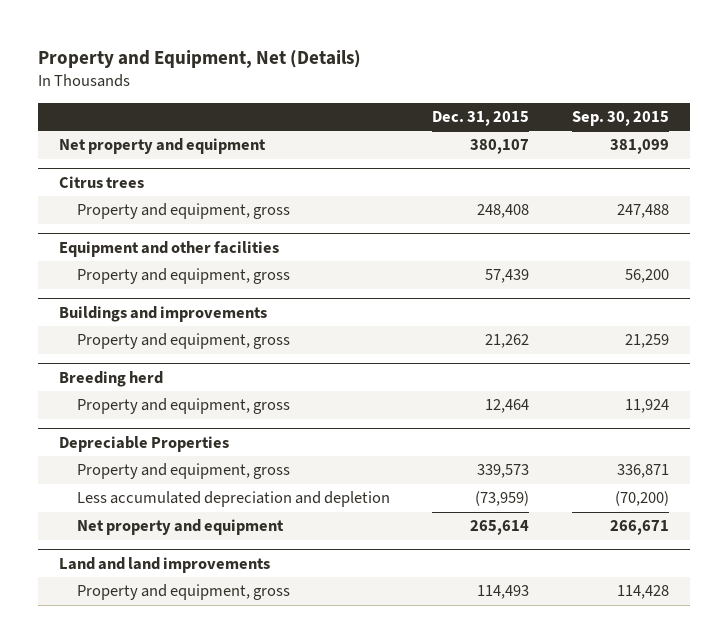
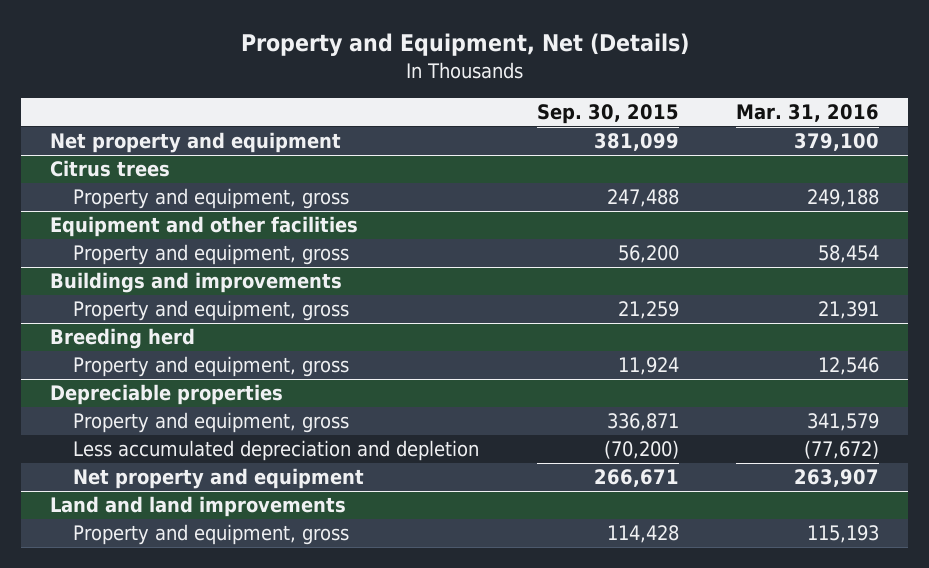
- | Dec. 31, 2015 | Sep. 30, 2015
+ | Sep. 30, 2015 | Mar. 31, 2016
- Depreciable Properties
+ Depreciable properties

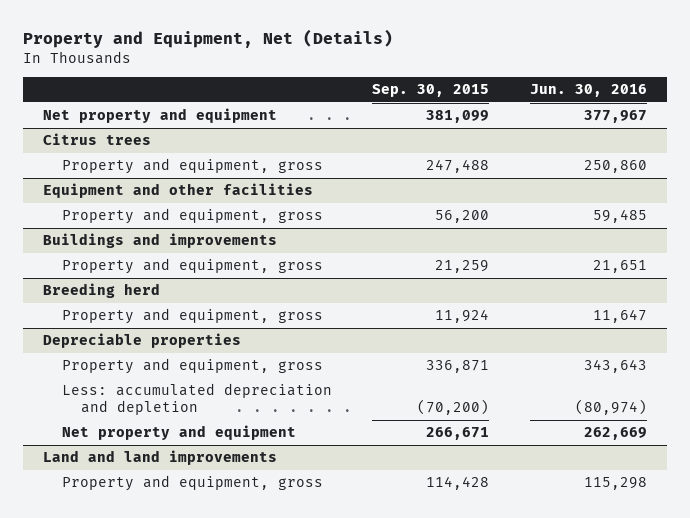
- | Sep. 30, 2015 | Mar. 31, 2016
+ | Sep. 30, 2015 | Jun. 30, 2016
@ Depreciable properties
- Less accumulated depreciation and depletion | (70,200) | (77,672)
+ Less: accumulated depreciation and depletion | (70,200) | (80,974)

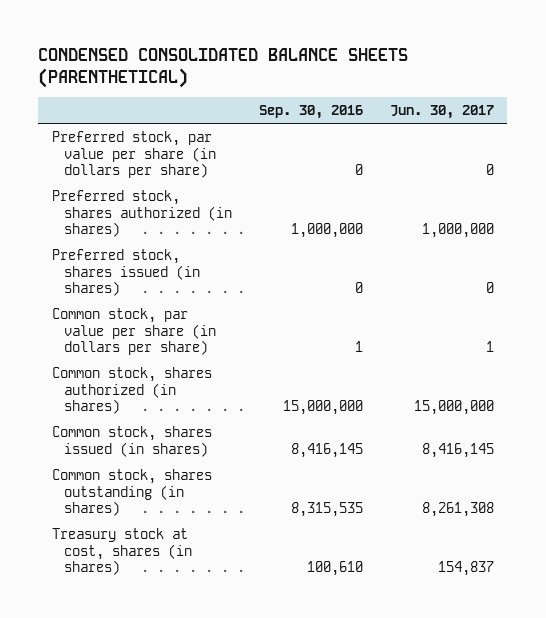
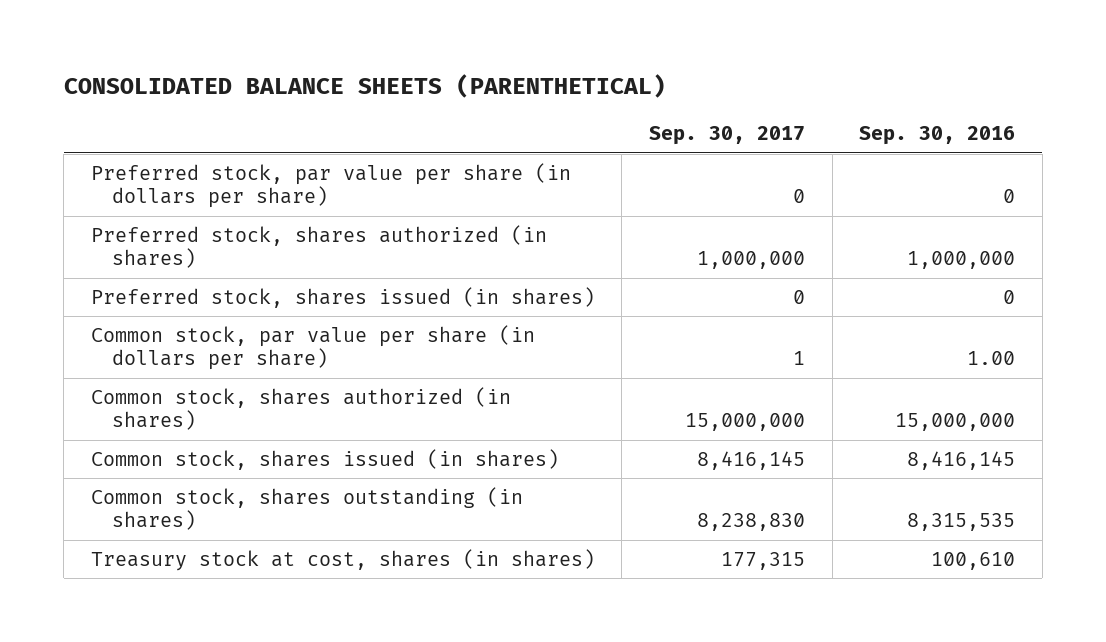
- CONDENSED CONSOLIDATED BALANCE SHEETS (PARENTHETICAL)
+ CONSOLIDATED BALANCE SHEETS (PARENTHETICAL)
- | Sep. 30, 2016 | Jun. 30, 2017
+ | Sep. 30, 2017 | Sep. 30, 2016
- Common stock, par value per share (in dollars per share) | 1 | 1
+ Common stock, par value per share (in dollars per share) | 1 | 1.00

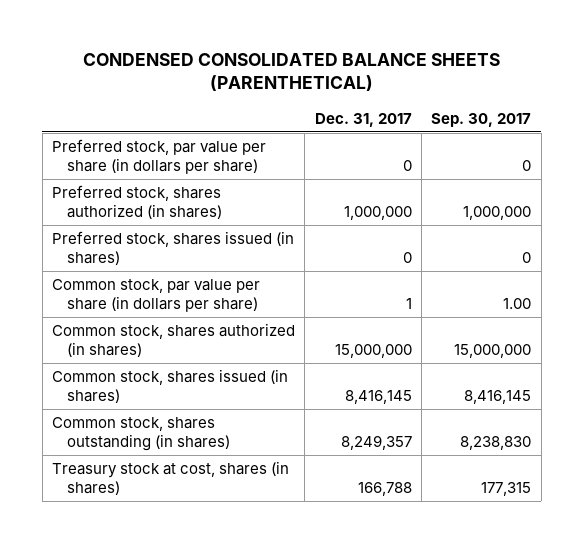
- CONSOLIDATED BALANCE SHEETS (PARENTHETICAL)
+ CONDENSED CONSOLIDATED BALANCE SHEETS (PARENTHETICAL)
- | Sep. 30, 2017 | Sep. 30, 2016
+ | Dec. 31, 2017 | Sep. 30, 2017
- Common stock, par value per share (in dollars per share) | 1 | 1.00
+ Common stock, par value per share (in dollars per share) | 1 | 1.00

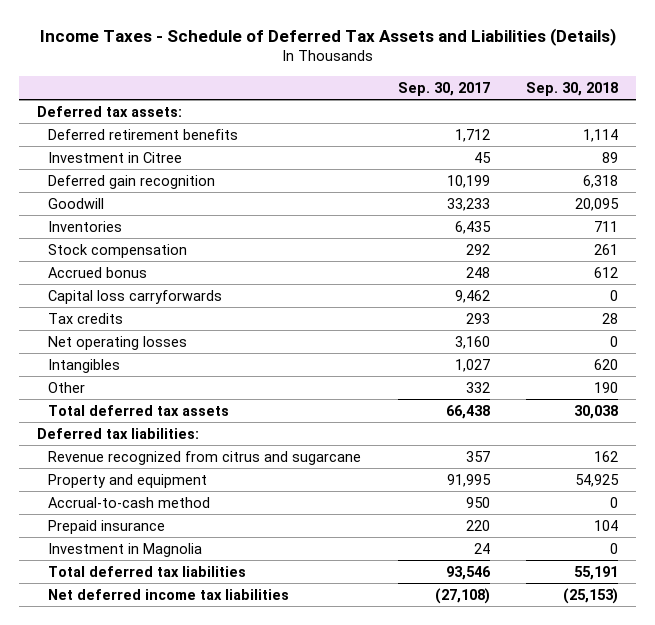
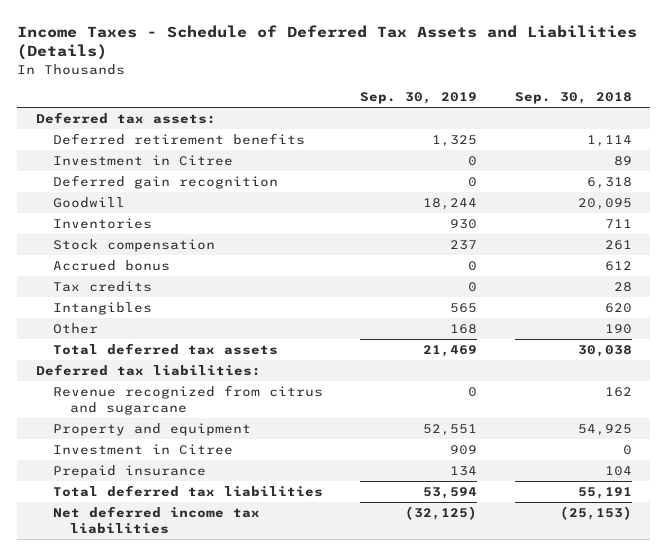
- | Sep. 30, 2017 | Sep. 30, 2018
+ | Sep. 30, 2019 | Sep. 30, 2018
- Capital loss carryforwards | 9,462 | 0
- Net operating losses | 3,160 | 0
- Accrual-to-cash method | 950 | 0
+ Investment in Citree | 909 | 0
- Investment in Magnolia | 24 | 0

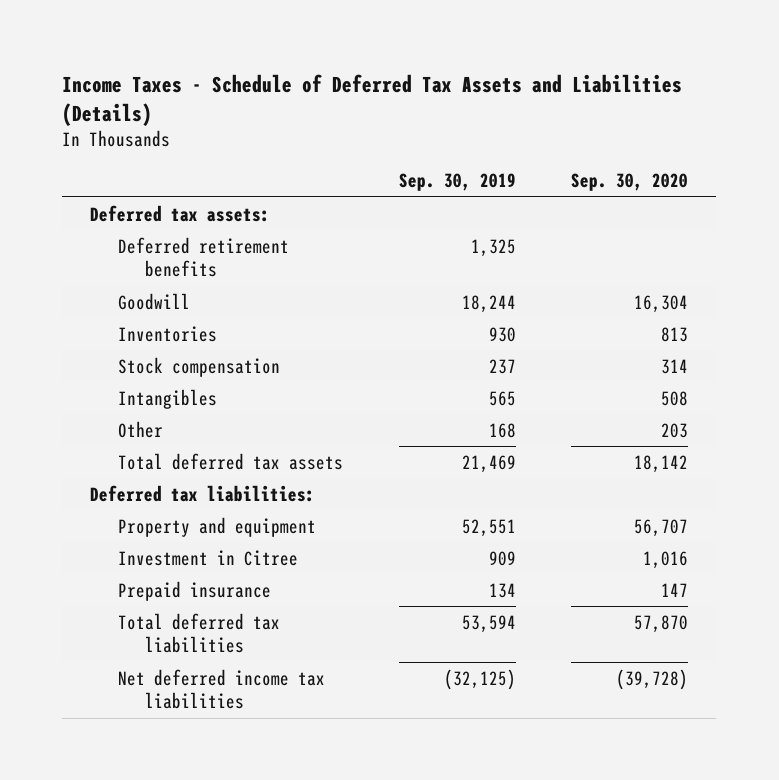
- | Sep. 30, 2019 | Sep. 30, 2018
+ | Sep. 30, 2019 | Sep. 30, 2020
- Investment in Citree | 0 | 89
- Deferred gain recognition | 0 | 6,318
- Accrued bonus | 0 | 612
- Tax credits | 0 | 28
- Revenue recognized from citrus and sugarcane | 0 | 162

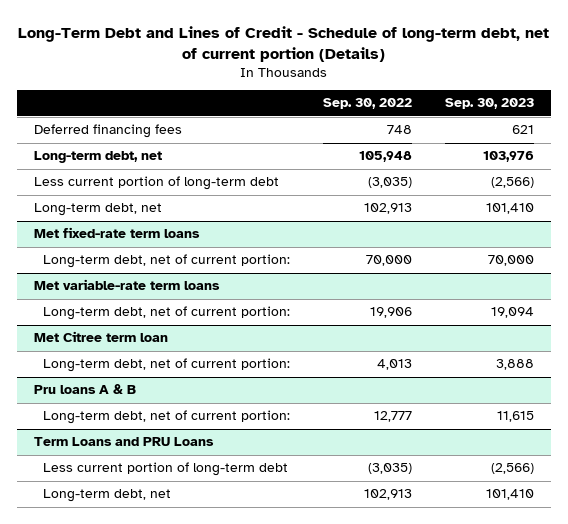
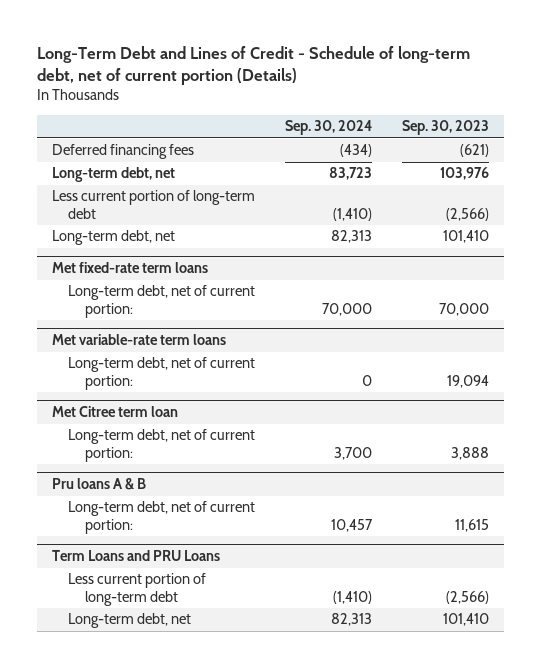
- | Sep. 30, 2022 | Sep. 30, 2023
+ | Sep. 30, 2024 | Sep. 30, 2023
- Deferred financing fees | 748 | 621
+ Deferred financing fees | (434) | (621)

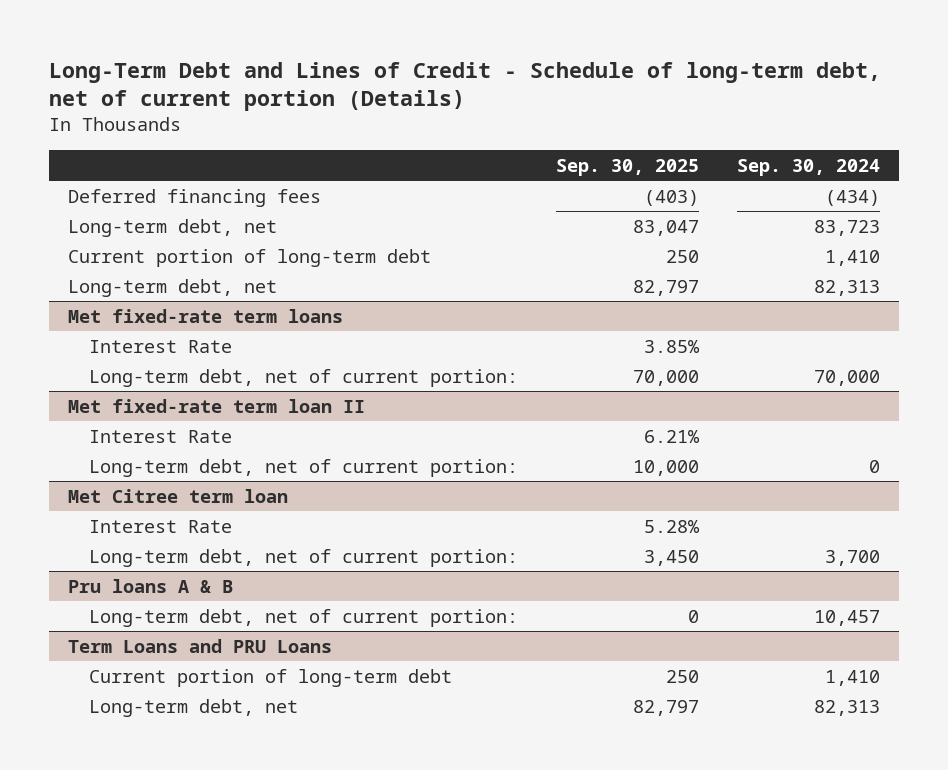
- | Sep. 30, 2024 | Sep. 30, 2023
+ | Sep. 30, 2025 | Sep. 30, 2024
- Less current portion of long-term debt | (1,410) | (2,566)
+ Current portion of long-term debt | 250 | 1,410
@ Met fixed-rate term loans
+ Interest Rate | 3.85% |
- Met variable-rate term loans
+ Met fixed-rate term loan II
+ Interest Rate | 6.21% |
@ Met Citree term loan
+ Interest Rate | 5.28% |
@ Term Loans and PRU Loans
- Less current portion of long-term debt | (1,410) | (2,566)
+ Current portion of long-term debt | 250 | 1,410

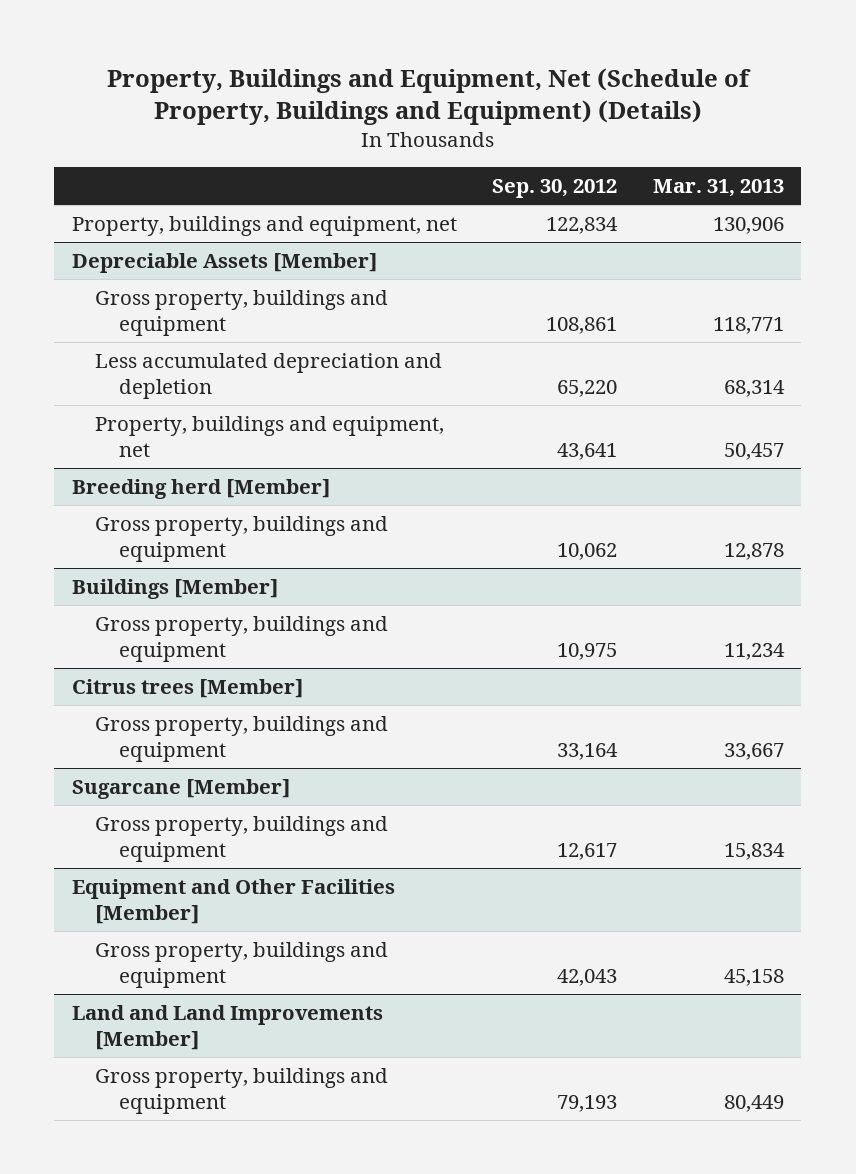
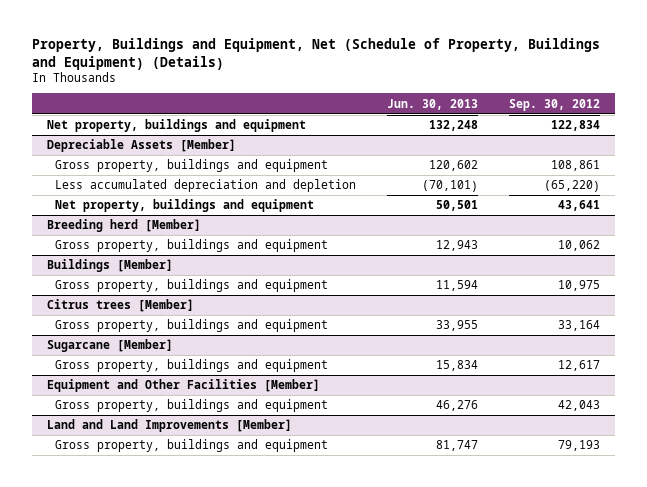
- | Sep. 30, 2012 | Mar. 31, 2013
+ | Jun. 30, 2013 | Sep. 30, 2012
- Property, buildings and equipment, net | 122,834 | 130,906
+ Net property, buildings and equipment | 132,248 | 122,834
@ Depreciable Assets [Member]
- Less accumulated depreciation and depletion | 65,220 | 68,314
- Property, buildings and equipment, net | 43,641 | 50,457
+ Less accumulated depreciation and depletion | (70,101) | (65,220)
+ Net property, buildings and equipment | 50,501 | 43,641

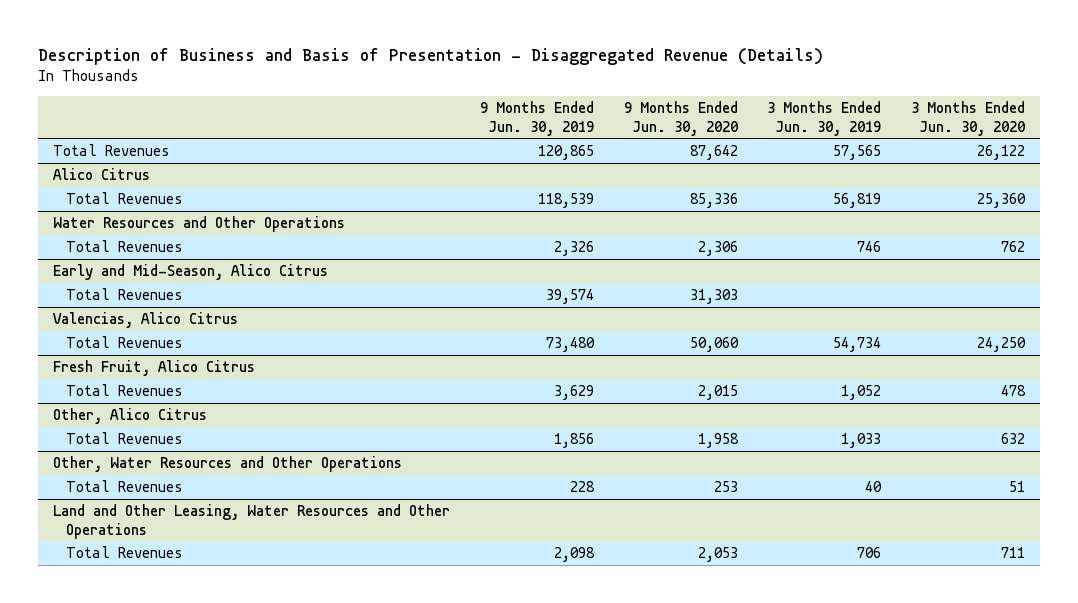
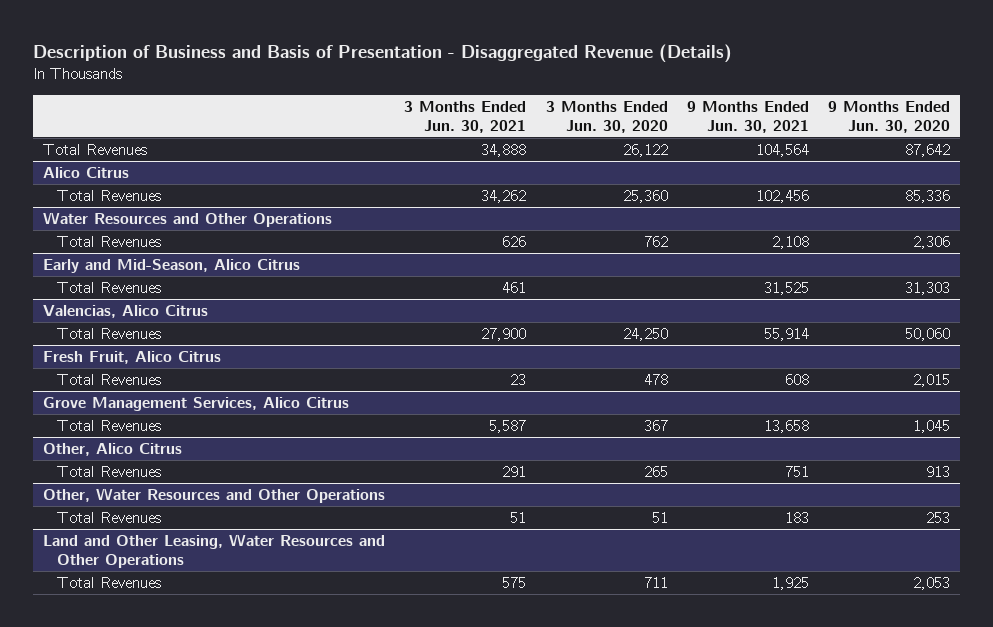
- | 9 Months Ended Jun. 30, 2019 | 9 Months Ended Jun. 30, 2020 | 3 Months Ended Jun. 30, 2019 | 3 Months Ended Jun. 30, 2020
+ | 3 Months Ended Jun. 30, 2021 | 3 Months Ended Jun. 30, 2020 | 9 Months Ended Jun. 30, 2021 | 9 Months Ended Jun. 30, 2020
+ Grove Management Services, Alico Citrus
+ Total Revenues | 5,587 | 367 | 13,658 | 1,045
@ Other, Alico Citrus
- Total Revenues | 1,856 | 1,958 | 1,033 | 632
+ Total Revenues | 291 | 265 | 751 | 913

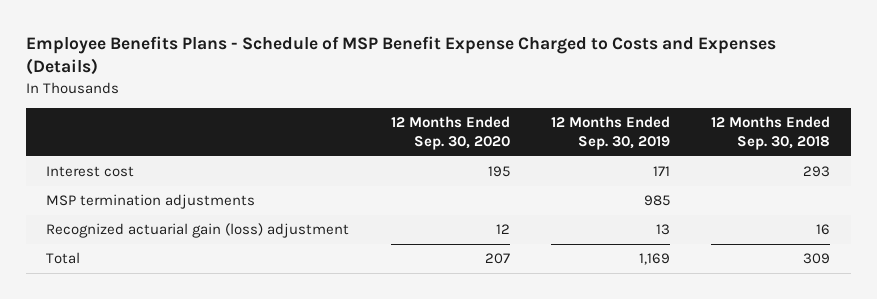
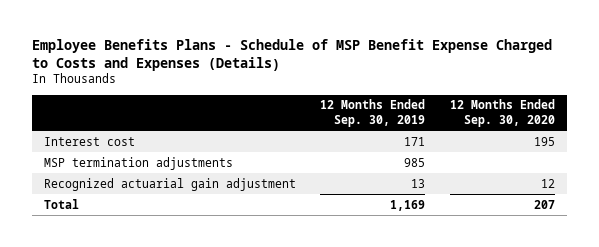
- | 12 Months Ended Sep. 30, 2020 | 12 Months Ended Sep. 30, 2019 | 12 Months Ended Sep. 30, 2018
+ | 12 Months Ended Sep. 30, 2019 | 12 Months Ended Sep. 30, 2020
- Recognized actuarial gain (loss) adjustment | 12 | 13 | 16
+ Recognized actuarial gain adjustment | 13 | 12

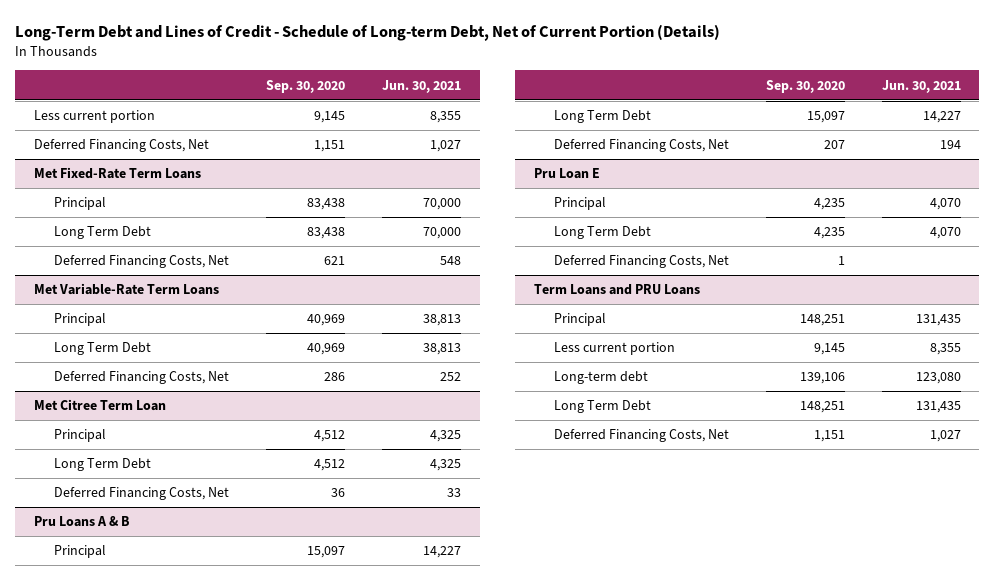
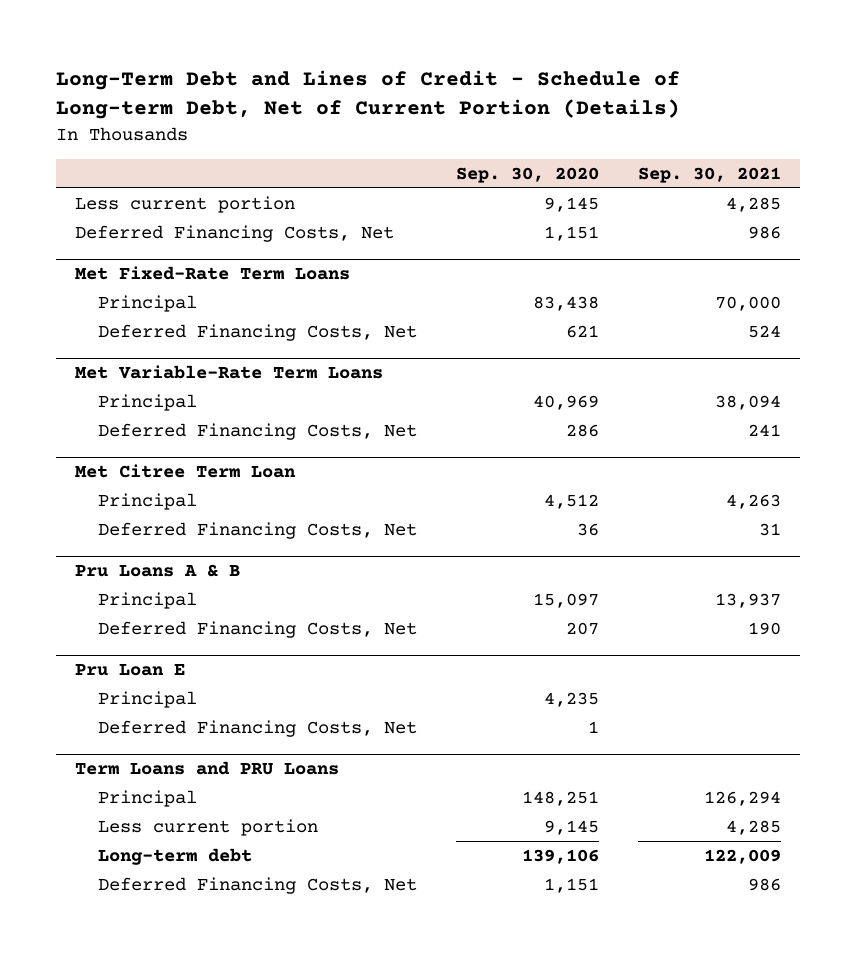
- | Sep. 30, 2020 | Jun. 30, 2021
+ | Sep. 30, 2020 | Sep. 30, 2021
@ Met Fixed-Rate Term Loans
- Long Term Debt | 83,438 | 70,000
@ Met Variable-Rate Term Loans
- Long Term Debt | 40,969 | 38,813
@ Met Citree Term Loan
- Long Term Debt | 4,512 | 4,325
@ Pru Loans A & B
- Long Term Debt | 15,097 | 14,227
@ Pru Loan E
- Long Term Debt | 4,235 | 4,070
@ Term Loans and PRU Loans
- Long Term Debt | 148,251 | 131,435

